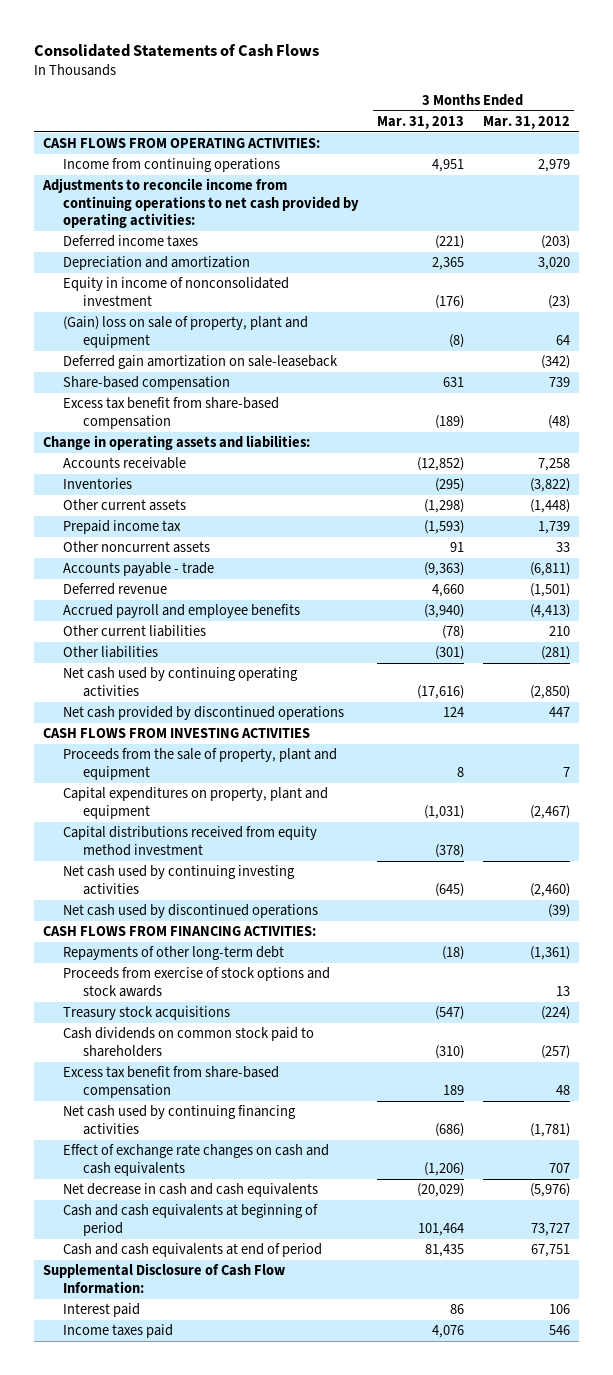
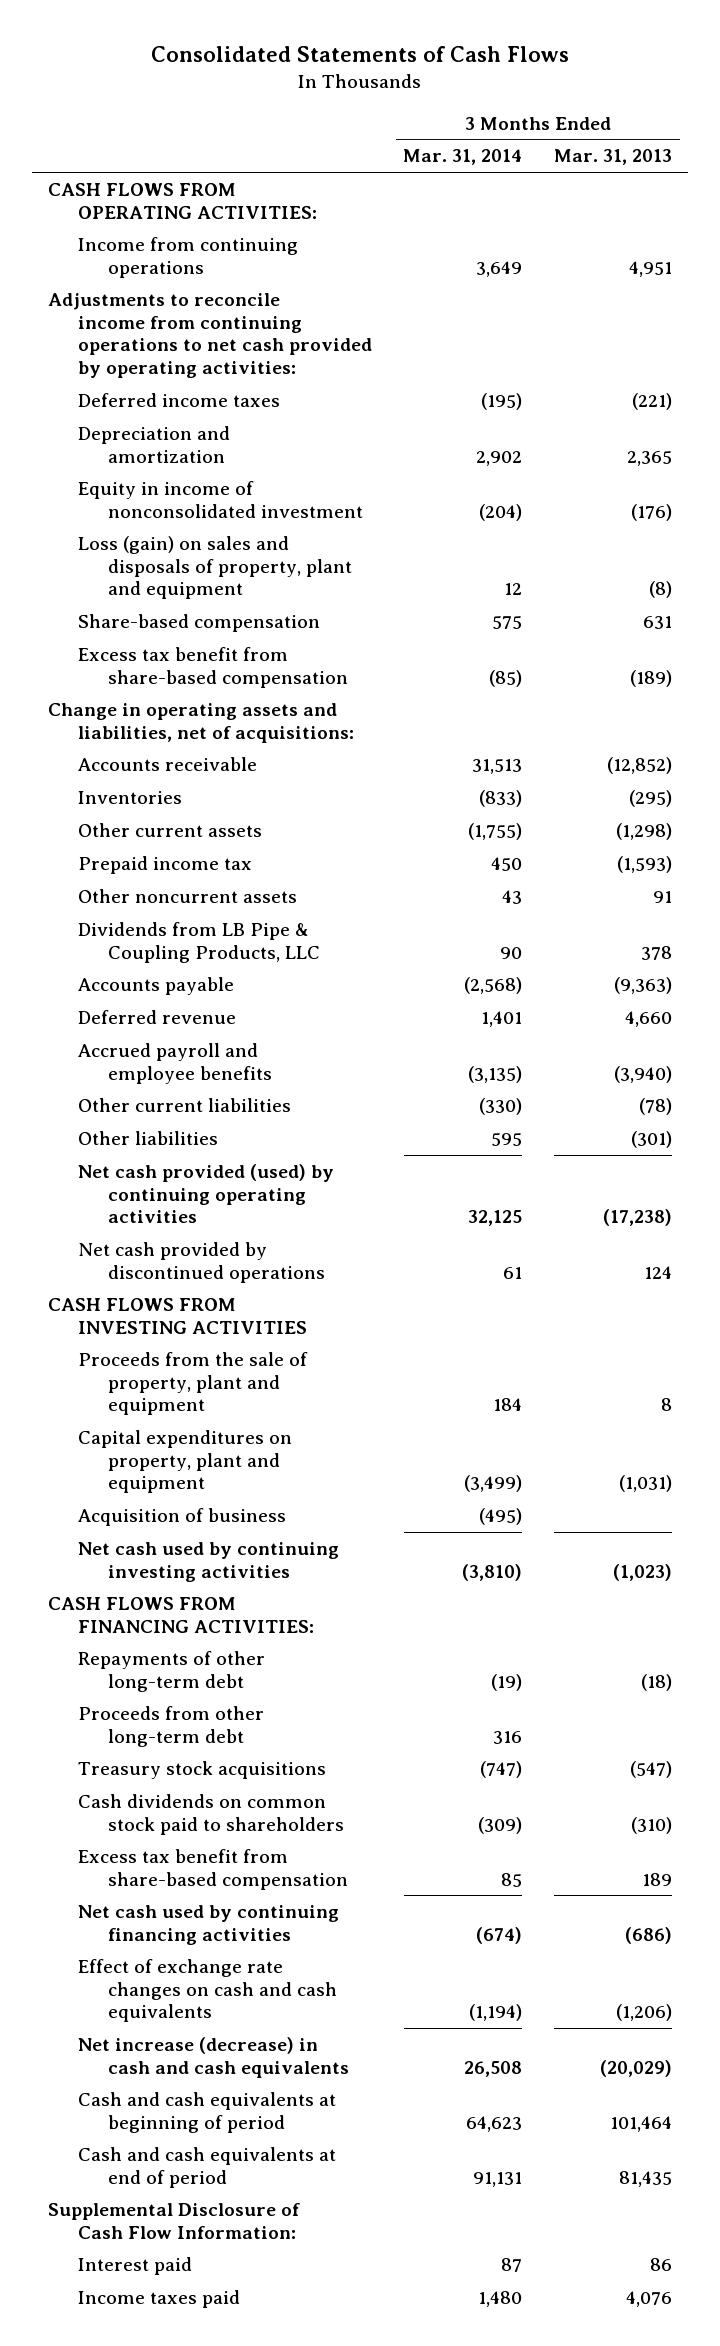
- | 3 Months Ended Mar. 31, 2013 | 3 Months Ended Mar. 31, 2012
+ | 3 Months Ended Mar. 31, 2014 | 3 Months Ended Mar. 31, 2013
- (Gain) loss on sale of property, plant and equipment | (8) | 64
- Deferred gain amortization on sale-leaseback | | (342)
+ Loss (gain) on sales and disposals of property, plant and equipment | 12 | (8)
- Change in operating assets and liabilities:
+ Change in operating assets and liabilities, net of acquisitions:
- Accounts payable - trade | (9,363) | (6,811)
+ Dividends from LB Pipe & Coupling Products, LLC | 90 | 378
+ Accounts payable | (2,568) | (9,363)
- Net cash used by continuing operating activities | (17,616) | (2,850)
+ Net cash provided (used) by continuing operating activities | 32,125 | (17,238)
- Capital distributions received from equity method investment | (378) |
- Net cash used by continuing investing activities | (645) | (2,460)
- Net cash used by discontinued operations | | (39)
+ Acquisition of business | (495) |
+ Net cash used by continuing investing activities | (3,810) | (1,023)
- Proceeds from exercise of stock options and stock awards | | 13
+ Proceeds from other long-term debt | 316 |
- Net decrease in cash and cash equivalents | (20,029) | (5,976)
+ Net increase (decrease) in cash and cash equivalents | 26,508 | (20,029)

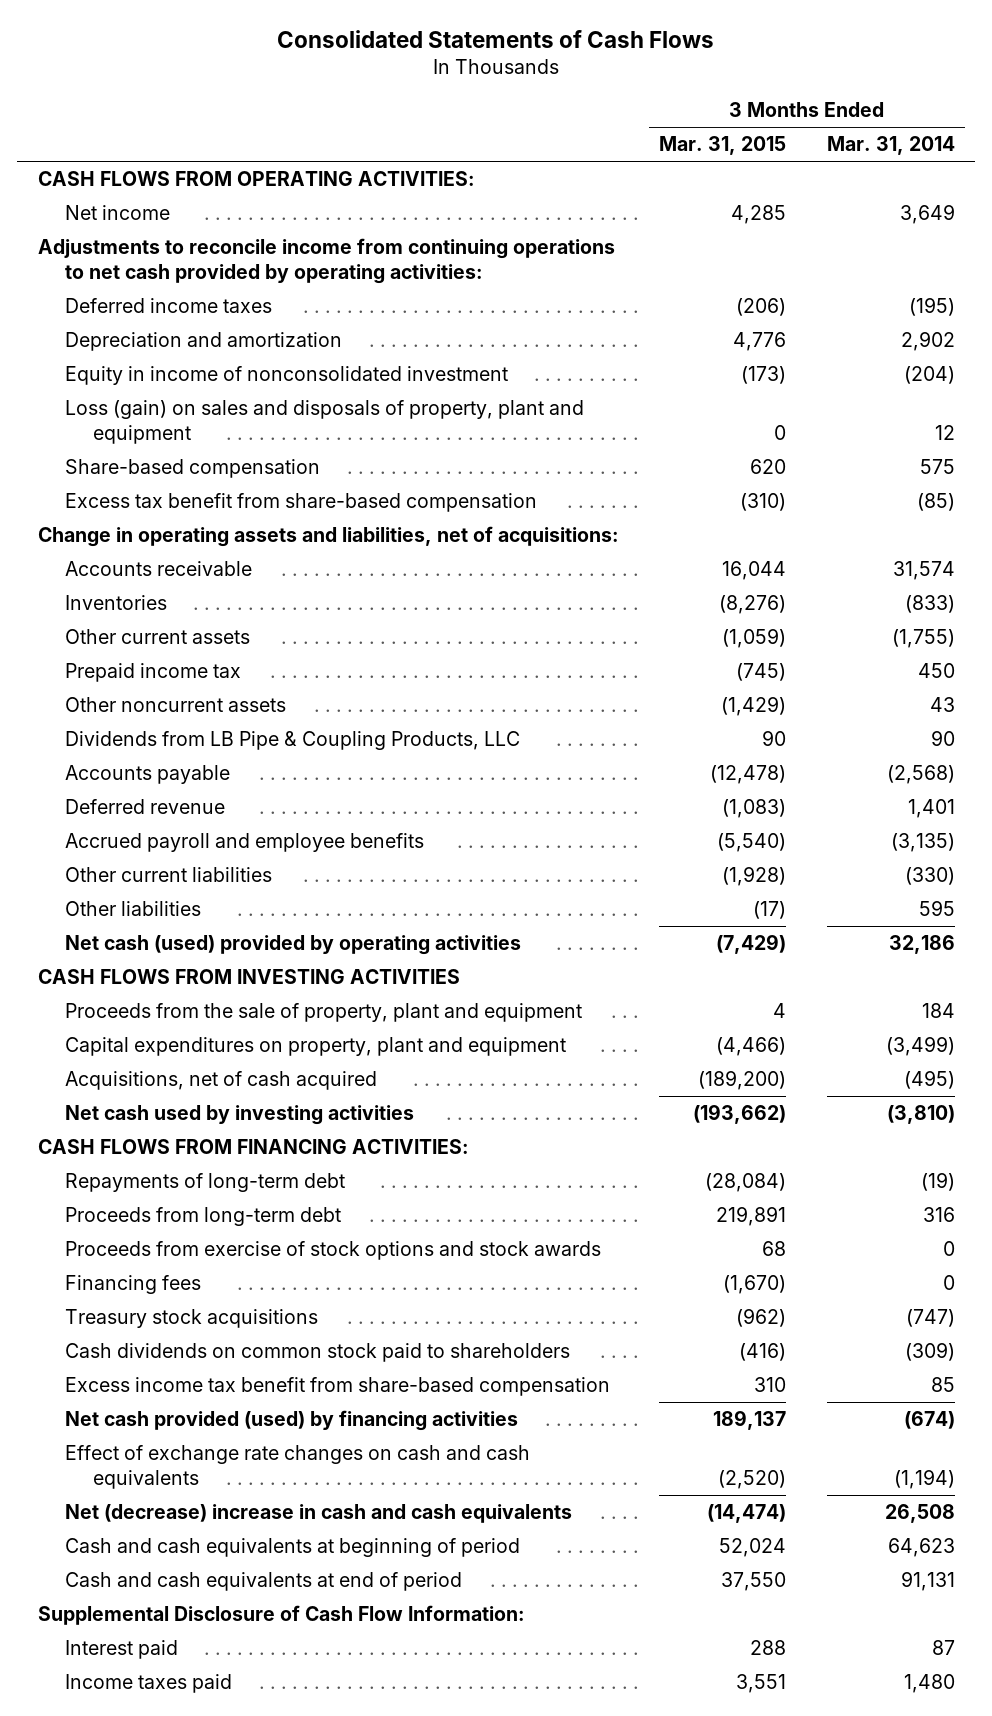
- | 3 Months Ended Mar. 31, 2014 | 3 Months Ended Mar. 31, 2013
+ | 3 Months Ended Mar. 31, 2015 | 3 Months Ended Mar. 31, 2014
- Income from continuing operations | 3,649 | 4,951
+ Net income | 4,285 | 3,649
- Accounts receivable | 31,513 | (12,852)
+ Accounts receivable | 16,044 | 31,574
- Net cash provided (used) by continuing operating activities | 32,125 | (17,238)
- Net cash provided by discontinued operations | 61 | 124
+ Net cash (used) provided by operating activities | (7,429) | 32,186
- Acquisition of business | (495) |
- Net cash used by continuing investing activities | (3,810) | (1,023)
+ Acquisitions, net of cash acquired | (189,200) | (495)
+ Net cash used by investing activities | (193,662) | (3,810)
- Repayments of other long-term debt | (19) | (18)
- Proceeds from other long-term debt | 316 |
+ Repayments of long-term debt | (28,084) | (19)
+ Proceeds from long-term debt | 219,891 | 316
+ Proceeds from exercise of stock options and stock awards | 68 | 0
+ Financing fees | (1,670) | 0
- Excess tax benefit from share-based compensation | 85 | 189
- Net cash used by continuing financing activities | (674) | (686)
+ Excess income tax benefit from share-based compensation | 310 | 85
+ Net cash provided (used) by financing activities | 189,137 | (674)
- Net increase (decrease) in cash and cash equivalents | 26,508 | (20,029)
+ Net (decrease) increase in cash and cash equivalents | (14,474) | 26,508

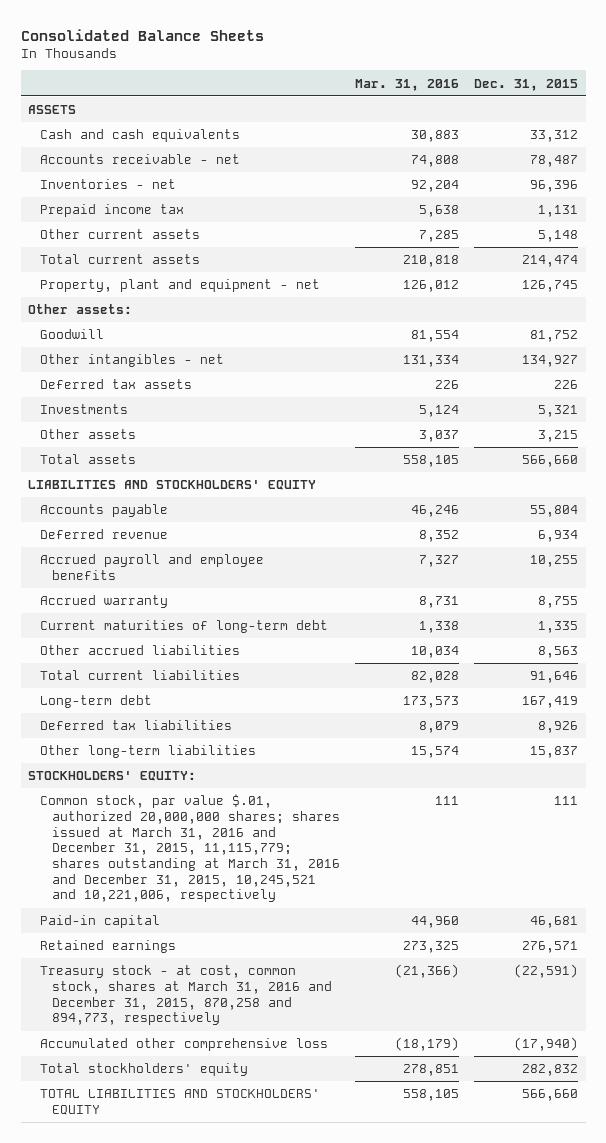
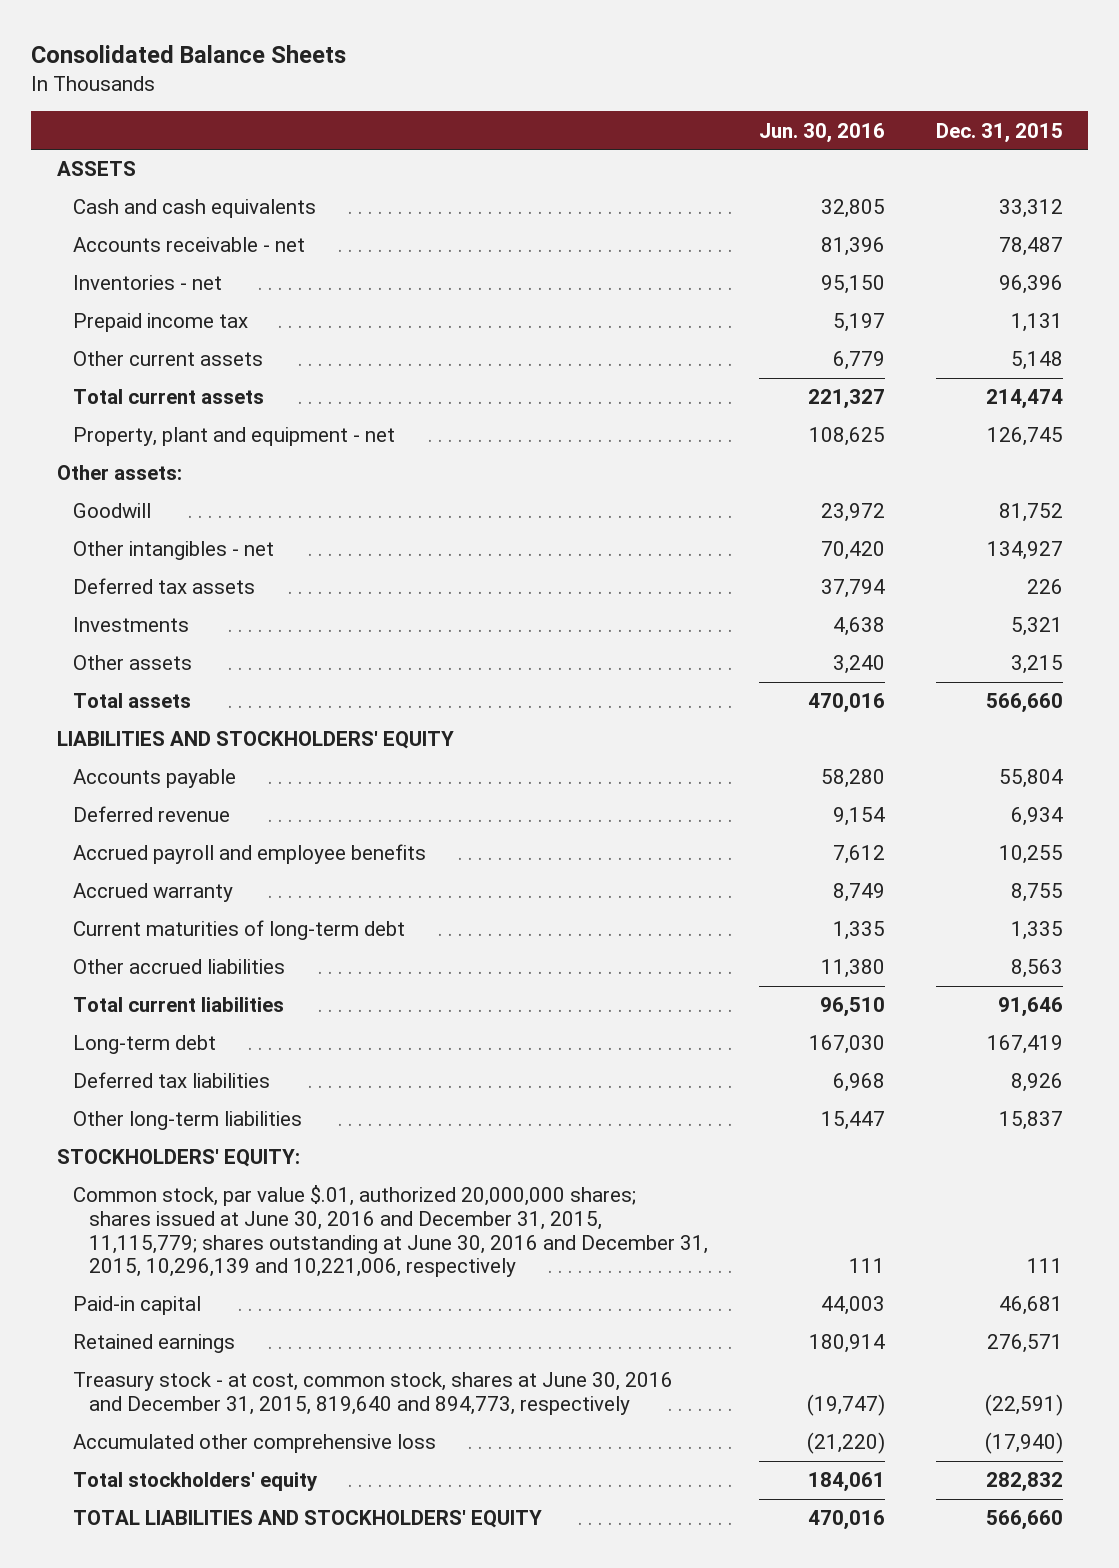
- | Mar. 31, 2016 | Dec. 31, 2015
+ | Jun. 30, 2016 | Dec. 31, 2015
- Common stock, par value $.01, authorized 20,000,000 shares; shares issued at March 31, 2016 and December 31, 2015, 11,115,779; shares outstanding at March 31, 2016 and December 31, 2015, 10,245,521 and 10,221,006, respectively | 111 | 111
+ Common stock, par value $.01, authorized 20,000,000 shares; shares issued at June 30, 2016 and December 31, 2015, 11,115,779; shares outstanding at June 30, 2016 and December 31, 2015, 10,296,139 and 10,221,006, respectively | 111 | 111
- Treasury stock - at cost, common stock, shares at March 31, 2016 and December 31, 2015, 870,258 and 894,773, respectively | (21,366) | (22,591)
+ Treasury stock - at cost, common stock, shares at June 30, 2016 and December 31, 2015, 819,640 and 894,773, respectively | (19,747) | (22,591)

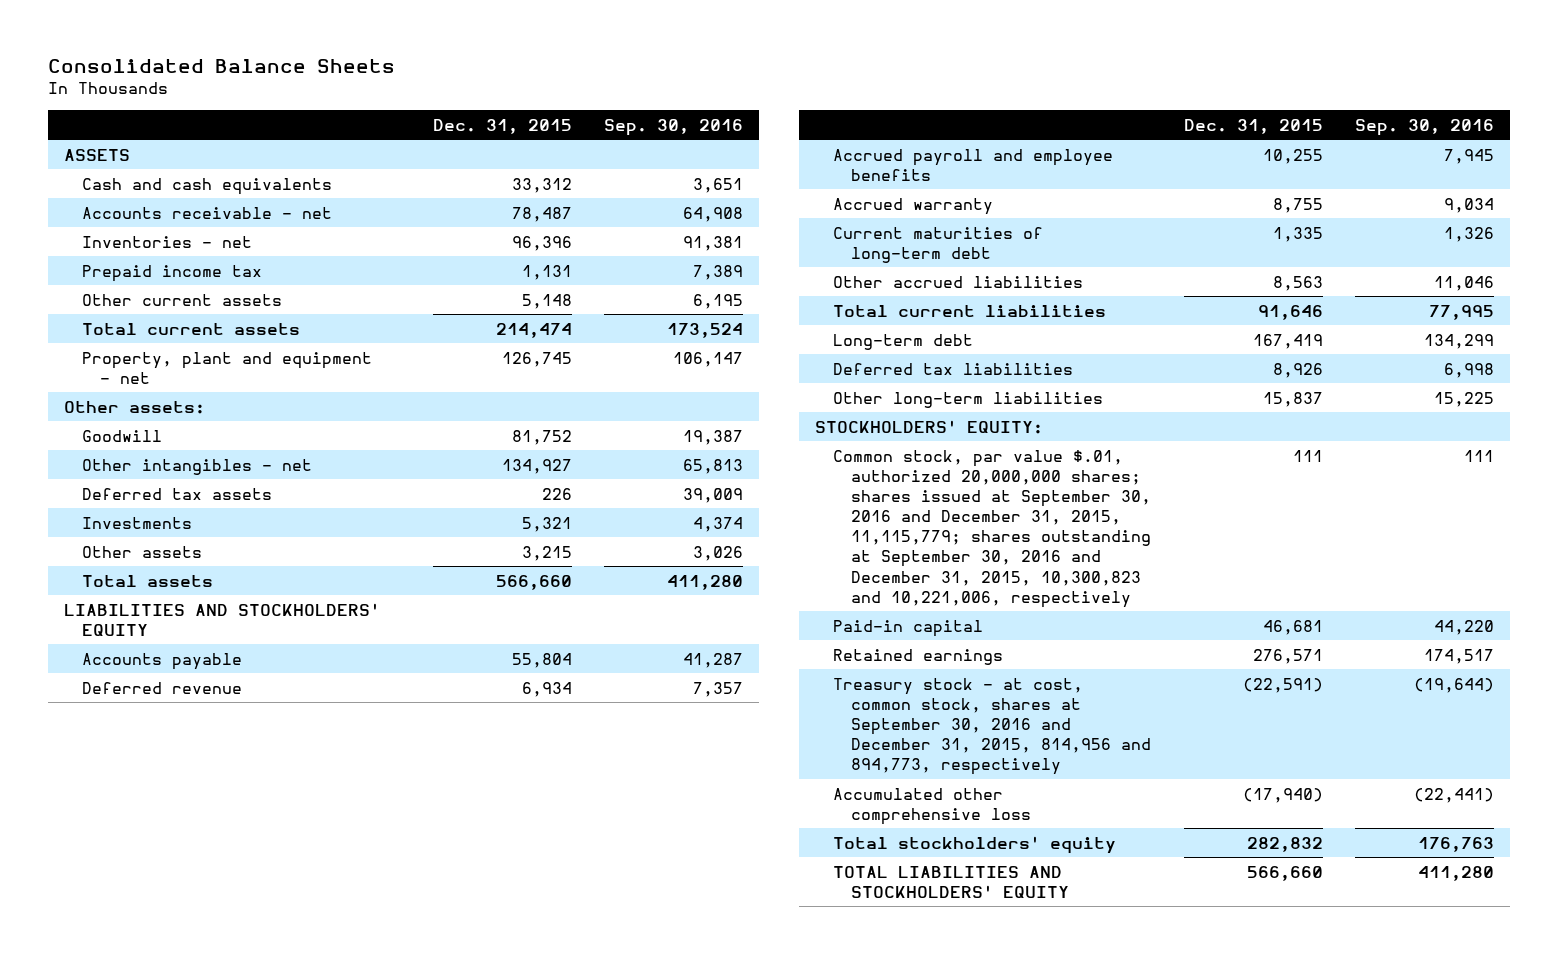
- | Jun. 30, 2016 | Dec. 31, 2015
+ | Dec. 31, 2015 | Sep. 30, 2016
- Common stock, par value $.01, authorized 20,000,000 shares; shares issued at June 30, 2016 and December 31, 2015, 11,115,779; shares outstanding at June 30, 2016 and December 31, 2015, 10,296,139 and 10,221,006, respectively | 111 | 111
+ Common stock, par value $.01, authorized 20,000,000 shares; shares issued at September 30, 2016 and December 31, 2015, 11,115,779; shares outstanding at September 30, 2016 and December 31, 2015, 10,300,823 and 10,221,006, respectively | 111 | 111
- Treasury stock - at cost, common stock, shares at June 30, 2016 and December 31, 2015, 819,640 and 894,773, respectively | (19,747) | (22,591)
+ Treasury stock - at cost, common stock, shares at September 30, 2016 and December 31, 2015, 814,956 and 894,773, respectively | (22,591) | (19,644)

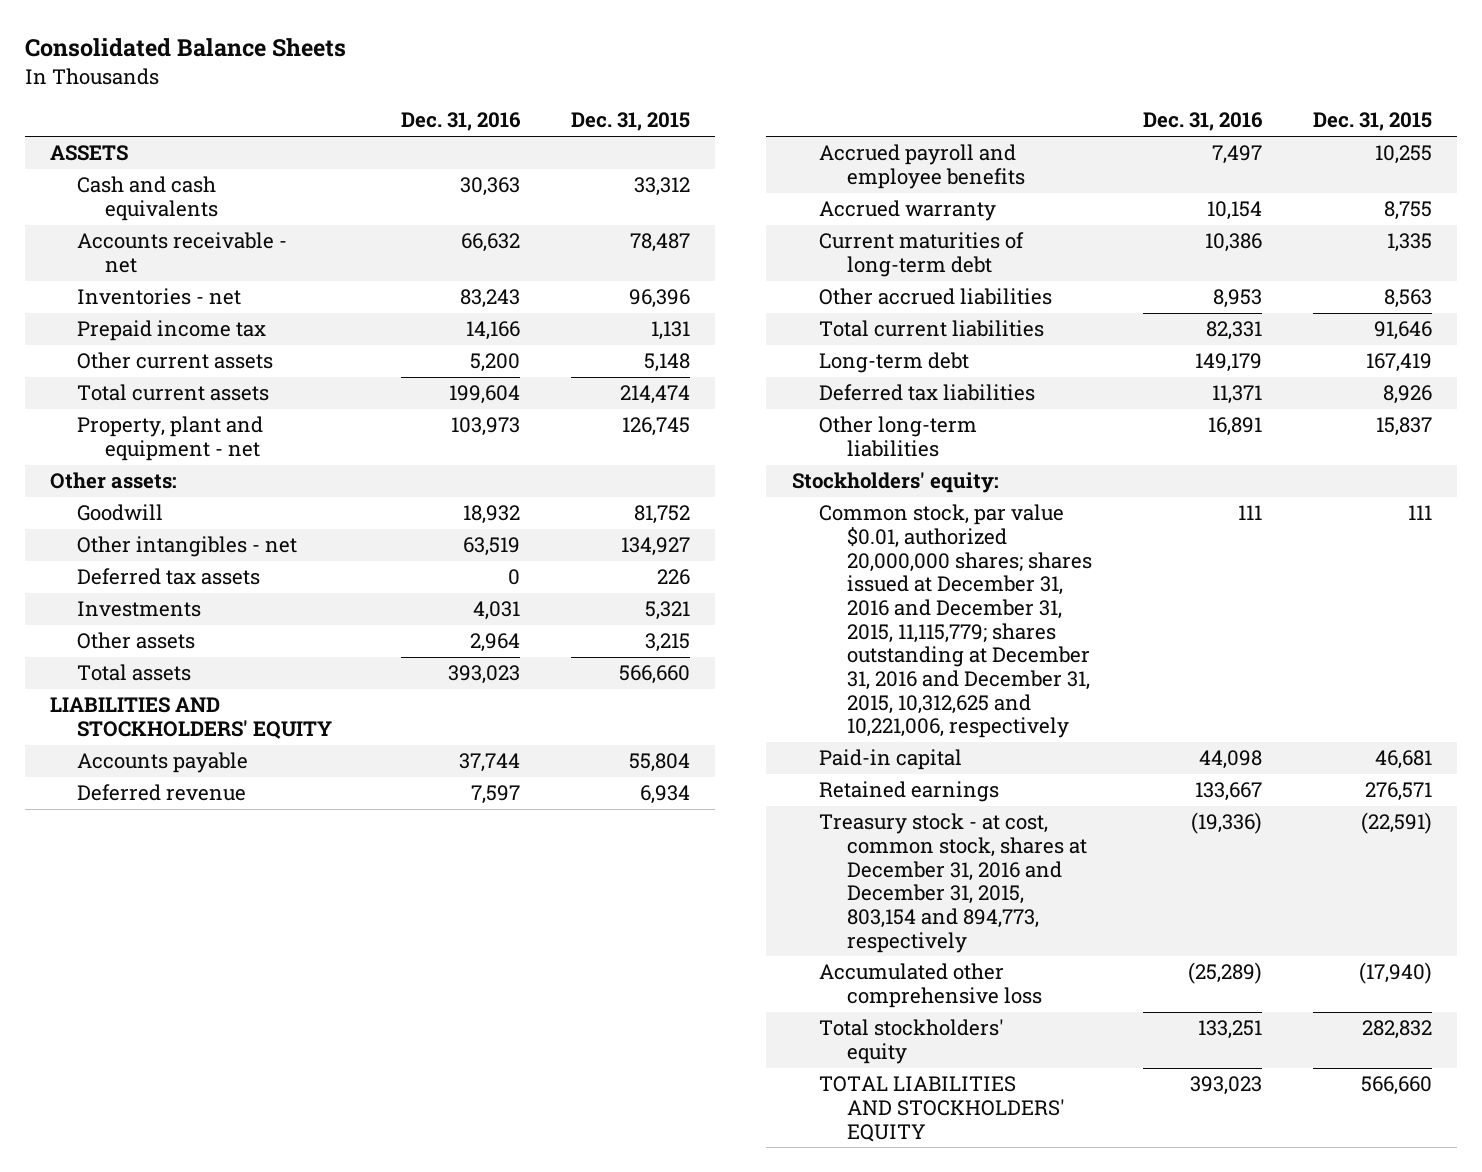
- | Dec. 31, 2015 | Sep. 30, 2016
+ | Dec. 31, 2016 | Dec. 31, 2015
- STOCKHOLDERS' EQUITY:
- Common stock, par value $.01, authorized 20,000,000 shares; shares issued at September 30, 2016 and December 31, 2015, 11,115,779; shares outstanding at September 30, 2016 and December 31, 2015, 10,300,823 and 10,221,006, respectively | 111 | 111
+ Stockholders' equity:
+ Common stock, par value $0.01, authorized 20,000,000 shares; shares issued at December 31, 2016 and December 31, 2015, 11,115,779; shares outstanding at December 31, 2016 and December 31, 2015, 10,312,625 and 10,221,006, respectively | 111 | 111
- Treasury stock - at cost, common stock, shares at September 30, 2016 and December 31, 2015, 814,956 and 894,773, respectively | (22,591) | (19,644)
+ Treasury stock - at cost, common stock, shares at December 31, 2016 and December 31, 2015, 803,154 and 894,773, respectively | (19,336) | (22,591)

